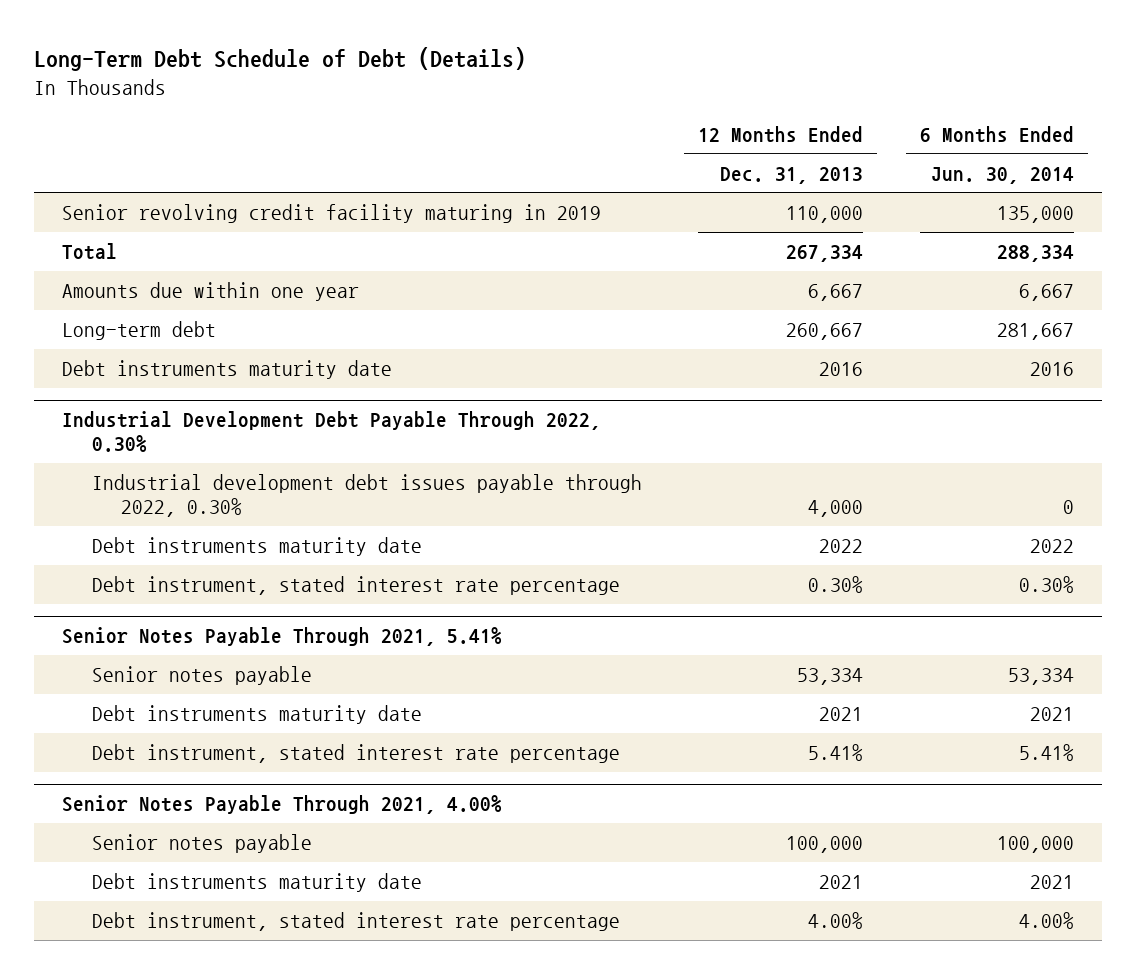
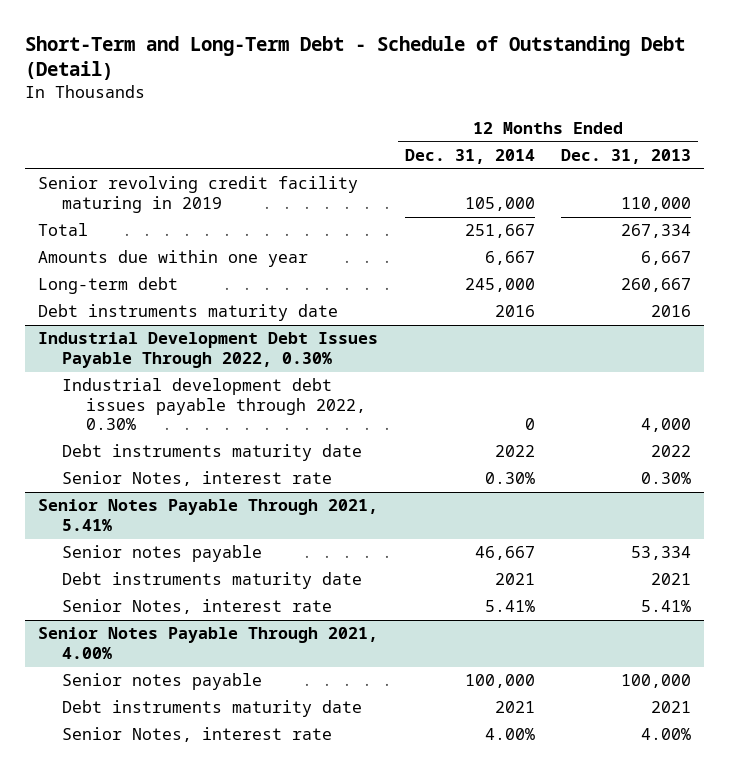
- Long-Term Debt Schedule of Debt (Details)
+ Short-Term and Long-Term Debt - Schedule of Outstanding Debt (Detail)
- | 12 Months Ended Dec. 31, 2013 | 6 Months Ended Jun. 30, 2014
+ | 12 Months Ended Dec. 31, 2014 | 12 Months Ended Dec. 31, 2013
- Industrial Development Debt Payable Through 2022, 0.30%
+ Industrial Development Debt Issues Payable Through 2022, 0.30%
- Debt instrument, stated interest rate percentage | 0.30% | 0.30%
+ Senior Notes, interest rate | 0.30% | 0.30%
@ Senior Notes Payable Through 2021, 5.41%
- Debt instrument, stated interest rate percentage | 5.41% | 5.41%
+ Senior Notes, interest rate | 5.41% | 5.41%
@ Senior Notes Payable Through 2021, 4.00%
- Debt instrument, stated interest rate percentage | 4.00% | 4.00%
+ Senior Notes, interest rate | 4.00% | 4.00%

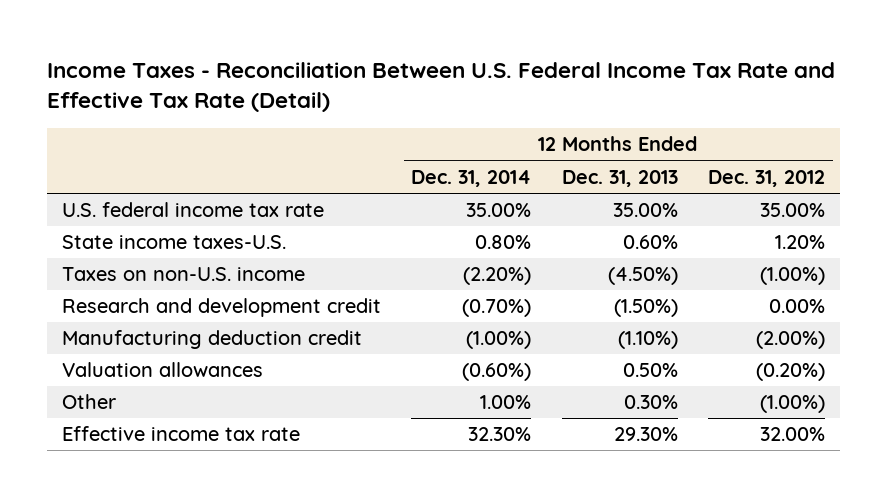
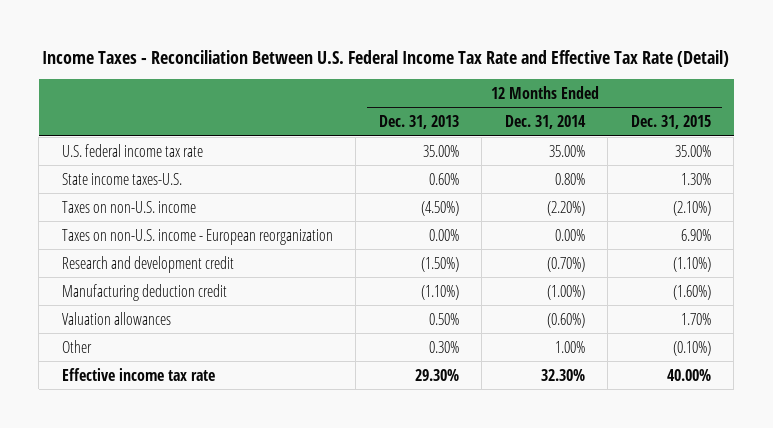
- | 12 Months Ended Dec. 31, 2014 | 12 Months Ended Dec. 31, 2013 | 12 Months Ended Dec. 31, 2012
+ | 12 Months Ended Dec. 31, 2013 | 12 Months Ended Dec. 31, 2014 | 12 Months Ended Dec. 31, 2015
+ Taxes on non-U.S. income - European reorganization | 0.00% | 0.00% | 6.90%

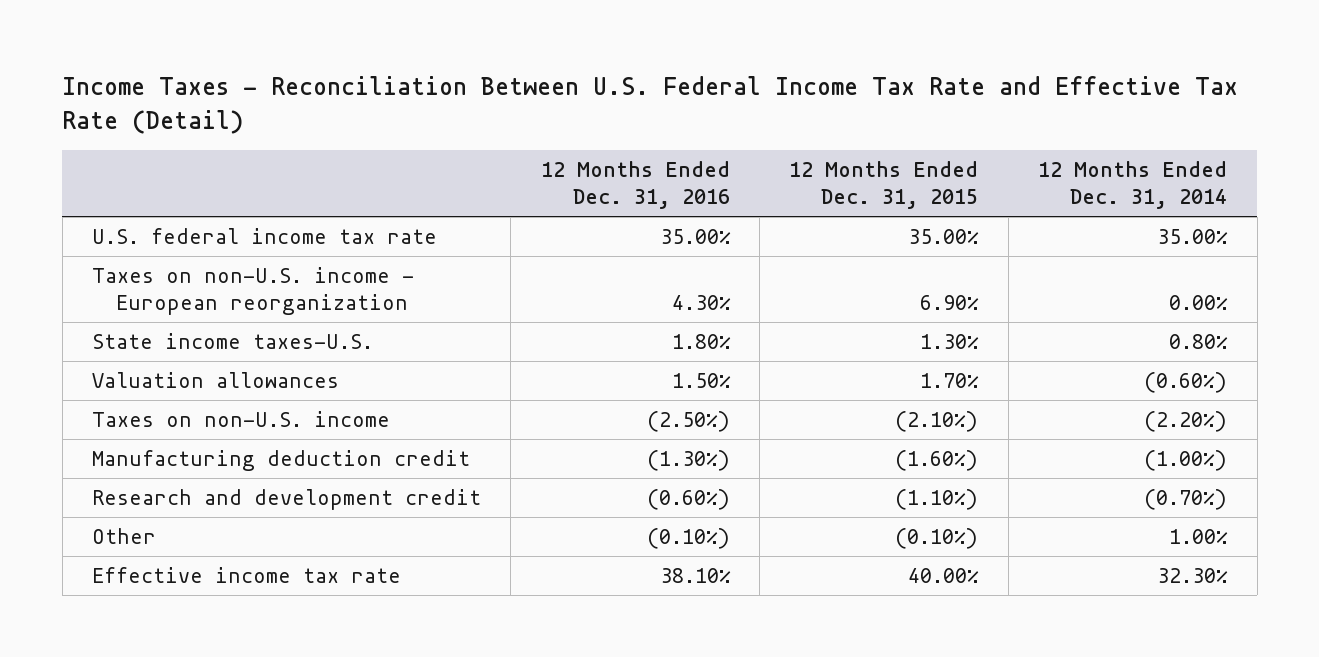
- | 12 Months Ended Dec. 31, 2013 | 12 Months Ended Dec. 31, 2014 | 12 Months Ended Dec. 31, 2015
+ | 12 Months Ended Dec. 31, 2016 | 12 Months Ended Dec. 31, 2015 | 12 Months Ended Dec. 31, 2014
moved up: Taxes on non-U.S. income - European reorganization | 4.30% | 6.90% | 0.00%
moved up: Valuation allowances | 1.50% | 1.70% | (0.60%)
moved down: Research and development credit | (0.60%) | (1.10%) | (0.70%)

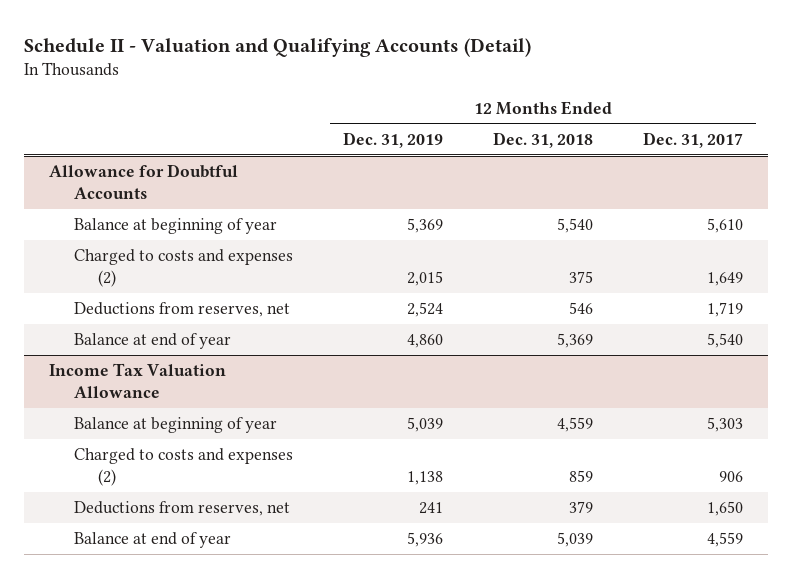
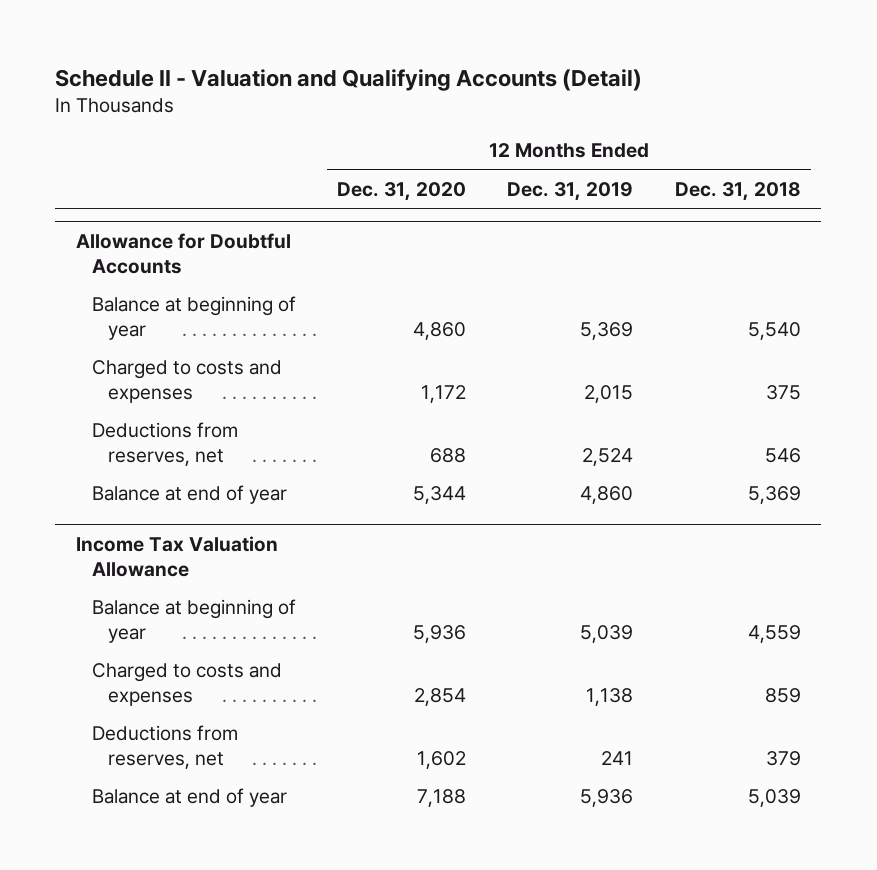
- | 12 Months Ended Dec. 31, 2019 | 12 Months Ended Dec. 31, 2018 | 12 Months Ended Dec. 31, 2017
+ | 12 Months Ended Dec. 31, 2020 | 12 Months Ended Dec. 31, 2019 | 12 Months Ended Dec. 31, 2018
@ Allowance for Doubtful Accounts
- Charged to costs and expenses (2) | 2,015 | 375 | 1,649
+ Charged to costs and expenses | 1,172 | 2,015 | 375
@ Income Tax Valuation Allowance
- Charged to costs and expenses (2) | 1,138 | 859 | 906
+ Charged to costs and expenses | 2,854 | 1,138 | 859

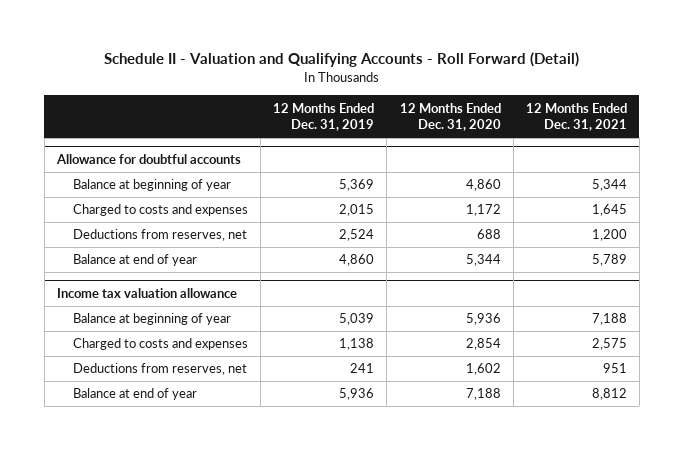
- Schedule II - Valuation and Qualifying Accounts (Detail)
+ Schedule II - Valuation and Qualifying Accounts - Roll Forward (Detail)
- | 12 Months Ended Dec. 31, 2020 | 12 Months Ended Dec. 31, 2019 | 12 Months Ended Dec. 31, 2018
+ | 12 Months Ended Dec. 31, 2019 | 12 Months Ended Dec. 31, 2020 | 12 Months Ended Dec. 31, 2021
- Allowance for Doubtful Accounts
+ Allowance for doubtful accounts
- Income Tax Valuation Allowance
+ Income tax valuation allowance

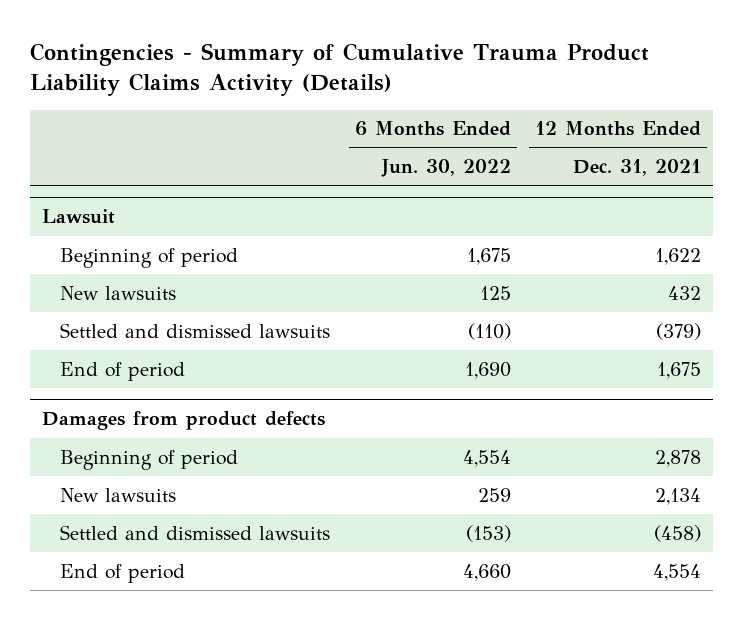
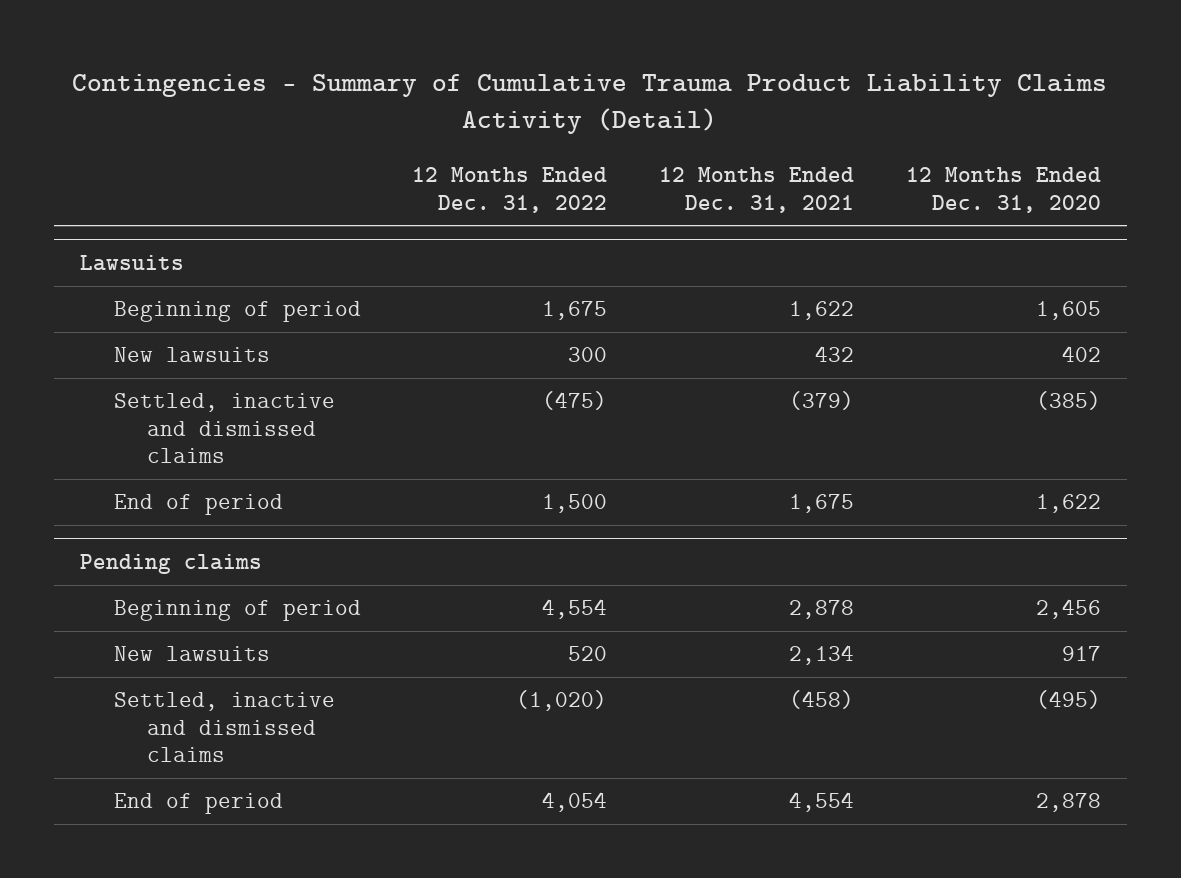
- Contingencies - Summary of Cumulative Trauma Product Liability Claims Activity (Details)
+ Contingencies - Summary of Cumulative Trauma Product Liability Claims Activity (Detail)
- | 6 Months Ended Jun. 30, 2022 | 12 Months Ended Dec. 31, 2021
+ | 12 Months Ended Dec. 31, 2022 | 12 Months Ended Dec. 31, 2021 | 12 Months Ended Dec. 31, 2020
- Lawsuit
+ Lawsuits
- Settled and dismissed lawsuits | (110) | (379)
+ Settled, inactive and dismissed claims | (475) | (379) | (385)
- Damages from product defects
+ Pending claims
- Settled and dismissed lawsuits | (153) | (458)
+ Settled, inactive and dismissed claims | (1,020) | (458) | (495)

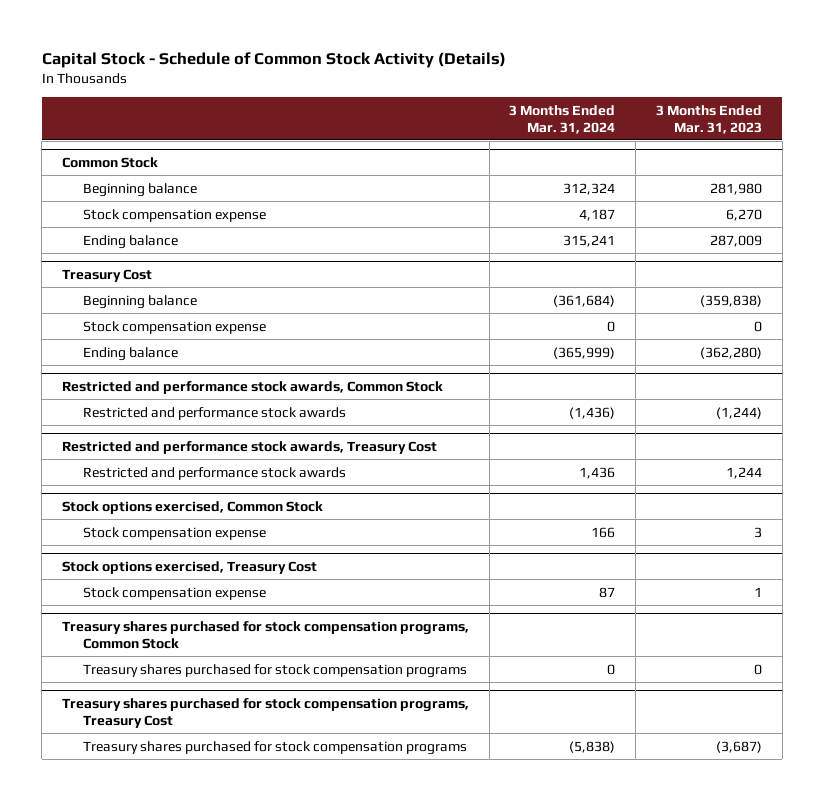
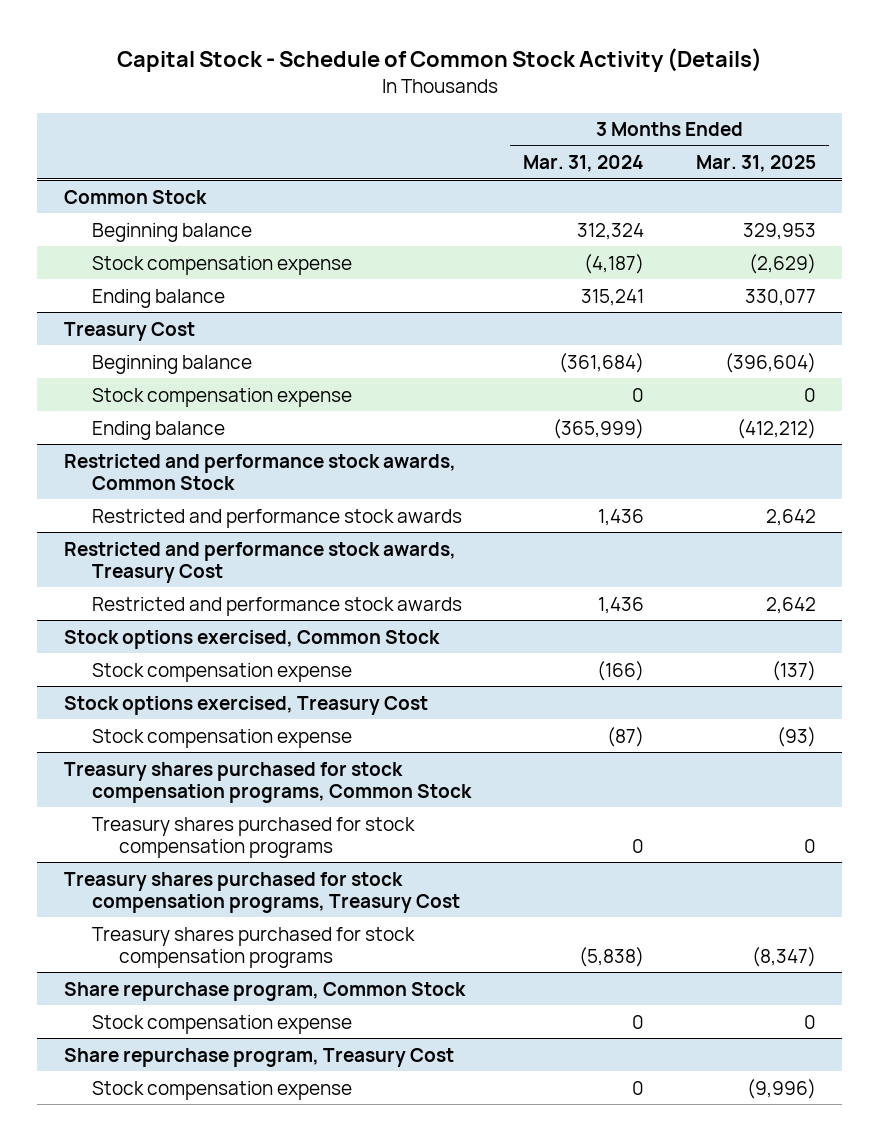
- | 3 Months Ended Mar. 31, 2024 | 3 Months Ended Mar. 31, 2023
+ | 3 Months Ended Mar. 31, 2024 | 3 Months Ended Mar. 31, 2025
@ Common Stock
- Stock compensation expense | 4,187 | 6,270
+ Stock compensation expense | (4,187) | (2,629)
@ Restricted and performance stock awards, Common Stock
- Restricted and performance stock awards | (1,436) | (1,244)
+ Restricted and performance stock awards | 1,436 | 2,642
@ Stock options exercised, Common Stock
- Stock compensation expense | 166 | 3
+ Stock compensation expense | (166) | (137)
@ Stock options exercised, Treasury Cost
- Stock compensation expense | 87 | 1
+ Stock compensation expense | (87) | (93)
+ Share repurchase program, Common Stock
+ Stock compensation expense | 0 | 0
+ Share repurchase program, Treasury Cost
+ Stock compensation expense | 0 | (9,996)

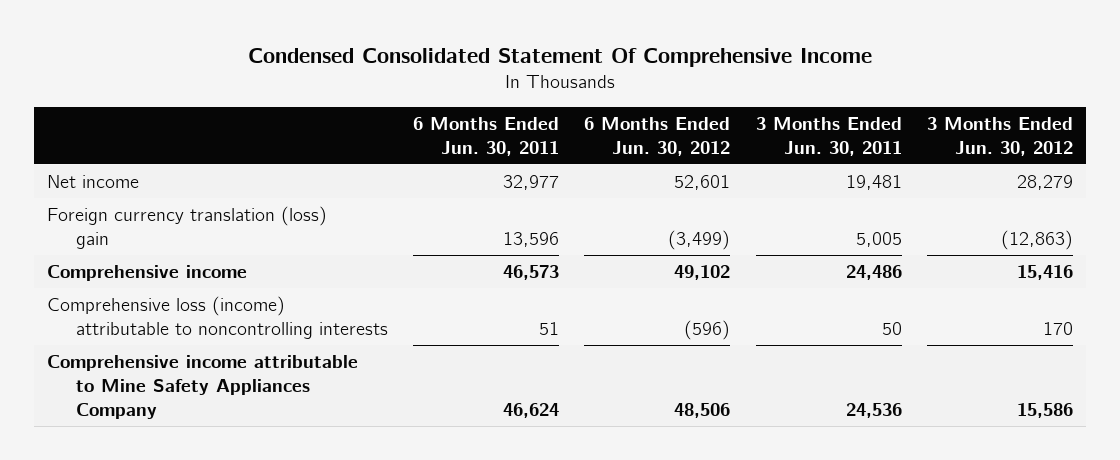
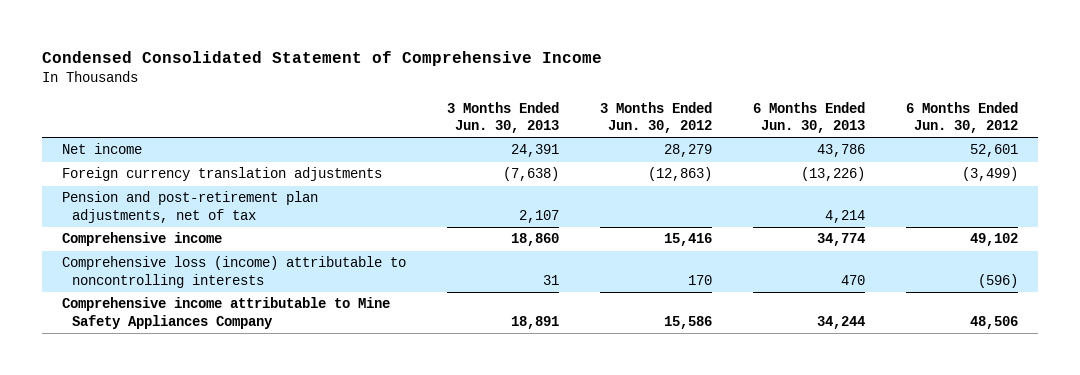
- Condensed Consolidated Statement Of Comprehensive Income
+ Condensed Consolidated Statement of Comprehensive Income
- | 6 Months Ended Jun. 30, 2011 | 6 Months Ended Jun. 30, 2012 | 3 Months Ended Jun. 30, 2011 | 3 Months Ended Jun. 30, 2012
+ | 3 Months Ended Jun. 30, 2013 | 3 Months Ended Jun. 30, 2012 | 6 Months Ended Jun. 30, 2013 | 6 Months Ended Jun. 30, 2012
- Foreign currency translation (loss) gain | 13,596 | (3,499) | 5,005 | (12,863)
+ Foreign currency translation adjustments | (7,638) | (12,863) | (13,226) | (3,499)
+ Pension and post-retirement plan adjustments, net of tax | 2,107 | | 4,214 |

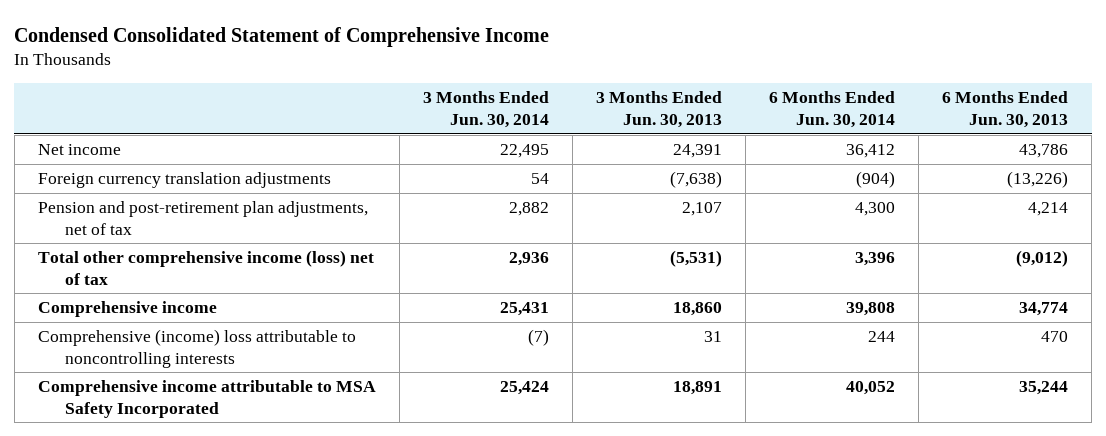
- | 3 Months Ended Jun. 30, 2013 | 3 Months Ended Jun. 30, 2012 | 6 Months Ended Jun. 30, 2013 | 6 Months Ended Jun. 30, 2012
+ | 3 Months Ended Jun. 30, 2014 | 3 Months Ended Jun. 30, 2013 | 6 Months Ended Jun. 30, 2014 | 6 Months Ended Jun. 30, 2013
+ Total other comprehensive income (loss) net of tax | 2,936 | (5,531) | 3,396 | (9,012)
- Comprehensive loss (income) attributable to noncontrolling interests | 31 | 170 | 470 | (596)
- Comprehensive income attributable to Mine Safety Appliances Company | 18,891 | 15,586 | 34,244 | 48,506
+ Comprehensive (income) loss attributable to noncontrolling interests | (7) | 31 | 244 | 470
+ Comprehensive income attributable to MSA Safety Incorporated | 25,424 | 18,891 | 40,052 | 35,244

